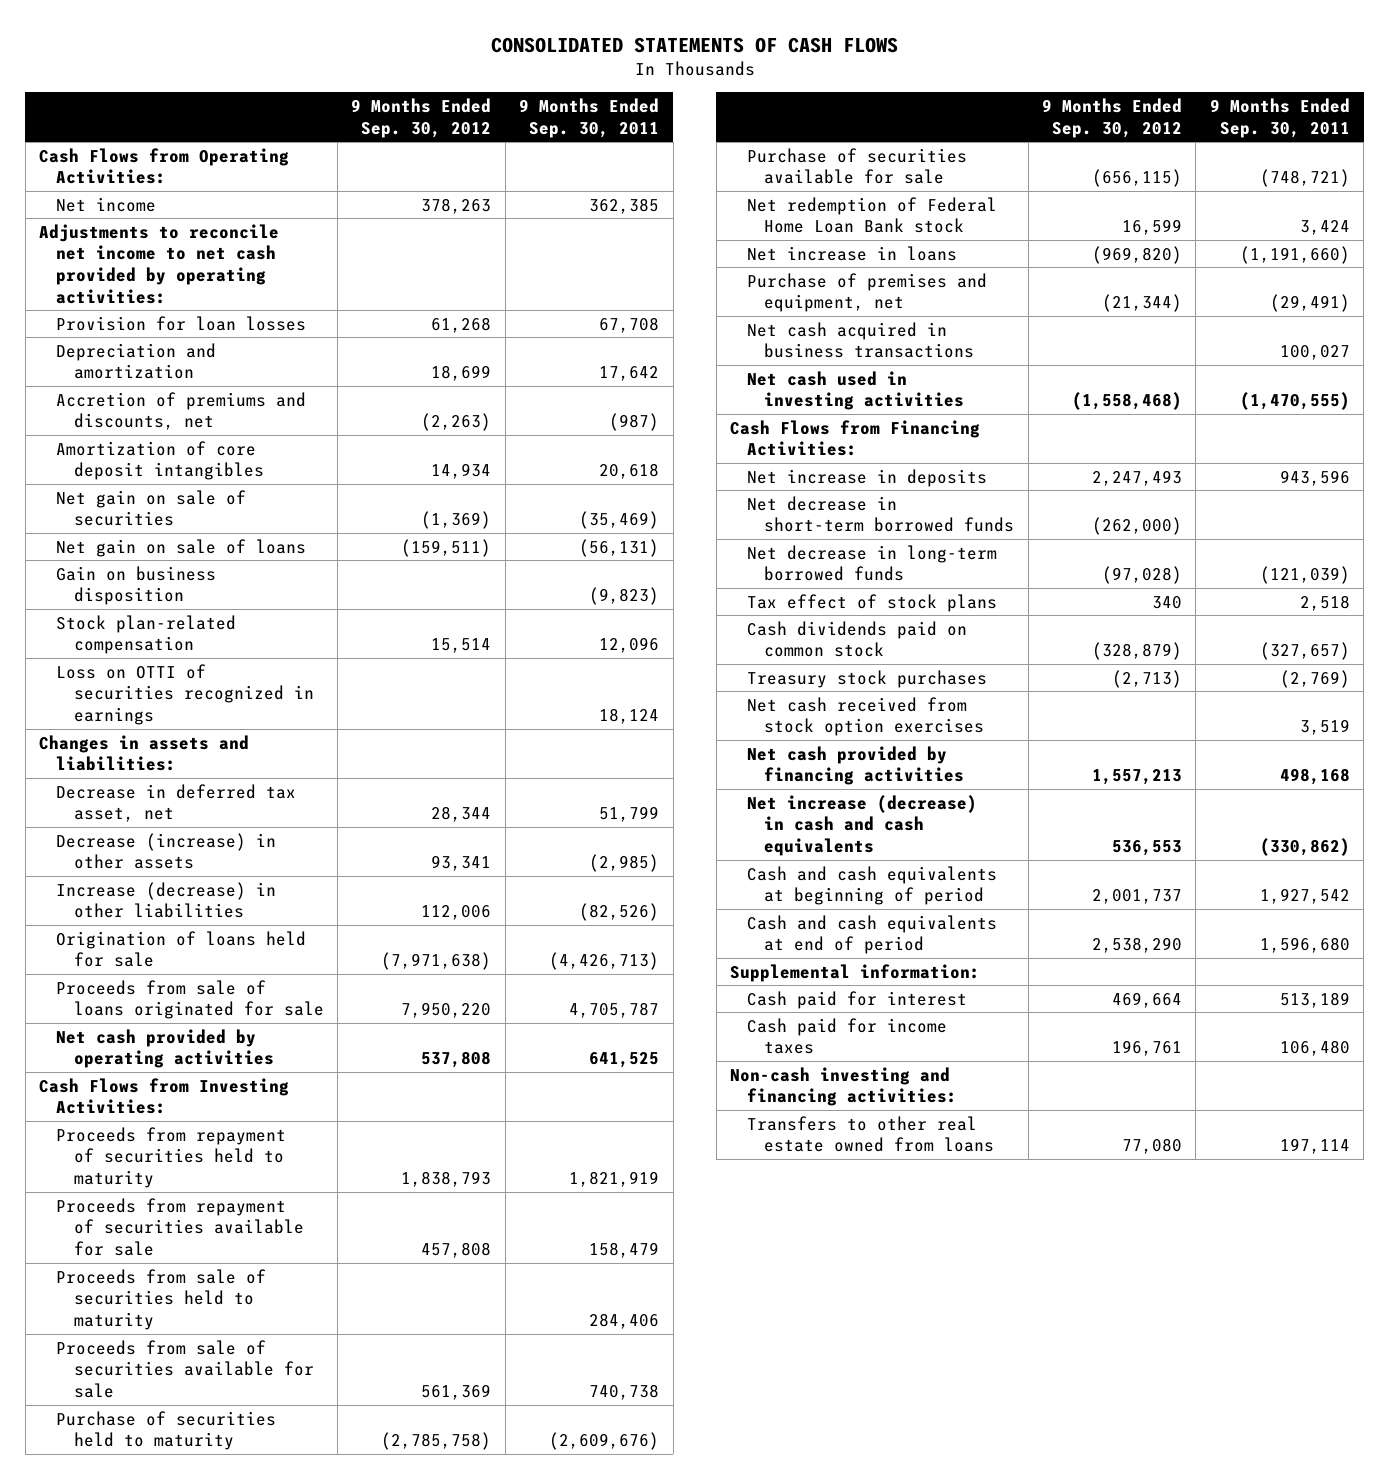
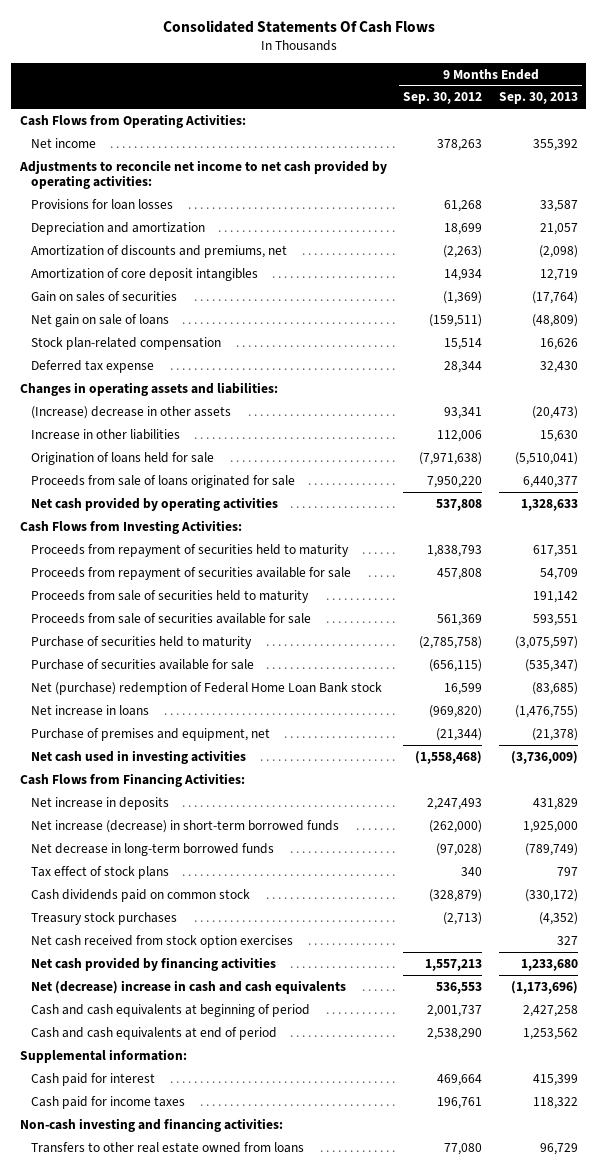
- CONSOLIDATED STATEMENTS OF CASH FLOWS
+ Consolidated Statements Of Cash Flows
- | 9 Months Ended Sep. 30, 2012 | 9 Months Ended Sep. 30, 2011
+ | 9 Months Ended Sep. 30, 2012 | 9 Months Ended Sep. 30, 2013
- Provision for loan losses | 61,268 | 67,708
+ Provisions for loan losses | 61,268 | 33,587
- Accretion of premiums and discounts, net | (2,263) | (987)
+ Amortization of discounts and premiums, net | (2,263) | (2,098)
- Net gain on sale of securities | (1,369) | (35,469)
+ Gain on sales of securities | (1,369) | (17,764)
- Gain on business disposition | | (9,823)
- Loss on OTTI of securities recognized in earnings | | 18,124
- Changes in assets and liabilities:
- Decrease in deferred tax asset, net | 28,344 | 51,799
- Decrease (increase) in other assets | 93,341 | (2,985)
- Increase (decrease) in other liabilities | 112,006 | (82,526)
+ Deferred tax expense | 28,344 | 32,430
+ Changes in operating assets and liabilities:
+ (Increase) decrease in other assets | 93,341 | (20,473)
+ Increase in other liabilities | 112,006 | 15,630
- Net redemption of Federal Home Loan Bank stock | 16,599 | 3,424
+ Net (purchase) redemption of Federal Home Loan Bank stock | 16,599 | (83,685)
- Net cash acquired in business transactions | | 100,027
- Net decrease in short-term borrowed funds | (262,000) |
+ Net increase (decrease) in short-term borrowed funds | (262,000) | 1,925,000
- Net increase (decrease) in cash and cash equivalents | 536,553 | (330,862)
+ Net (decrease) increase in cash and cash equivalents | 536,553 | (1,173,696)

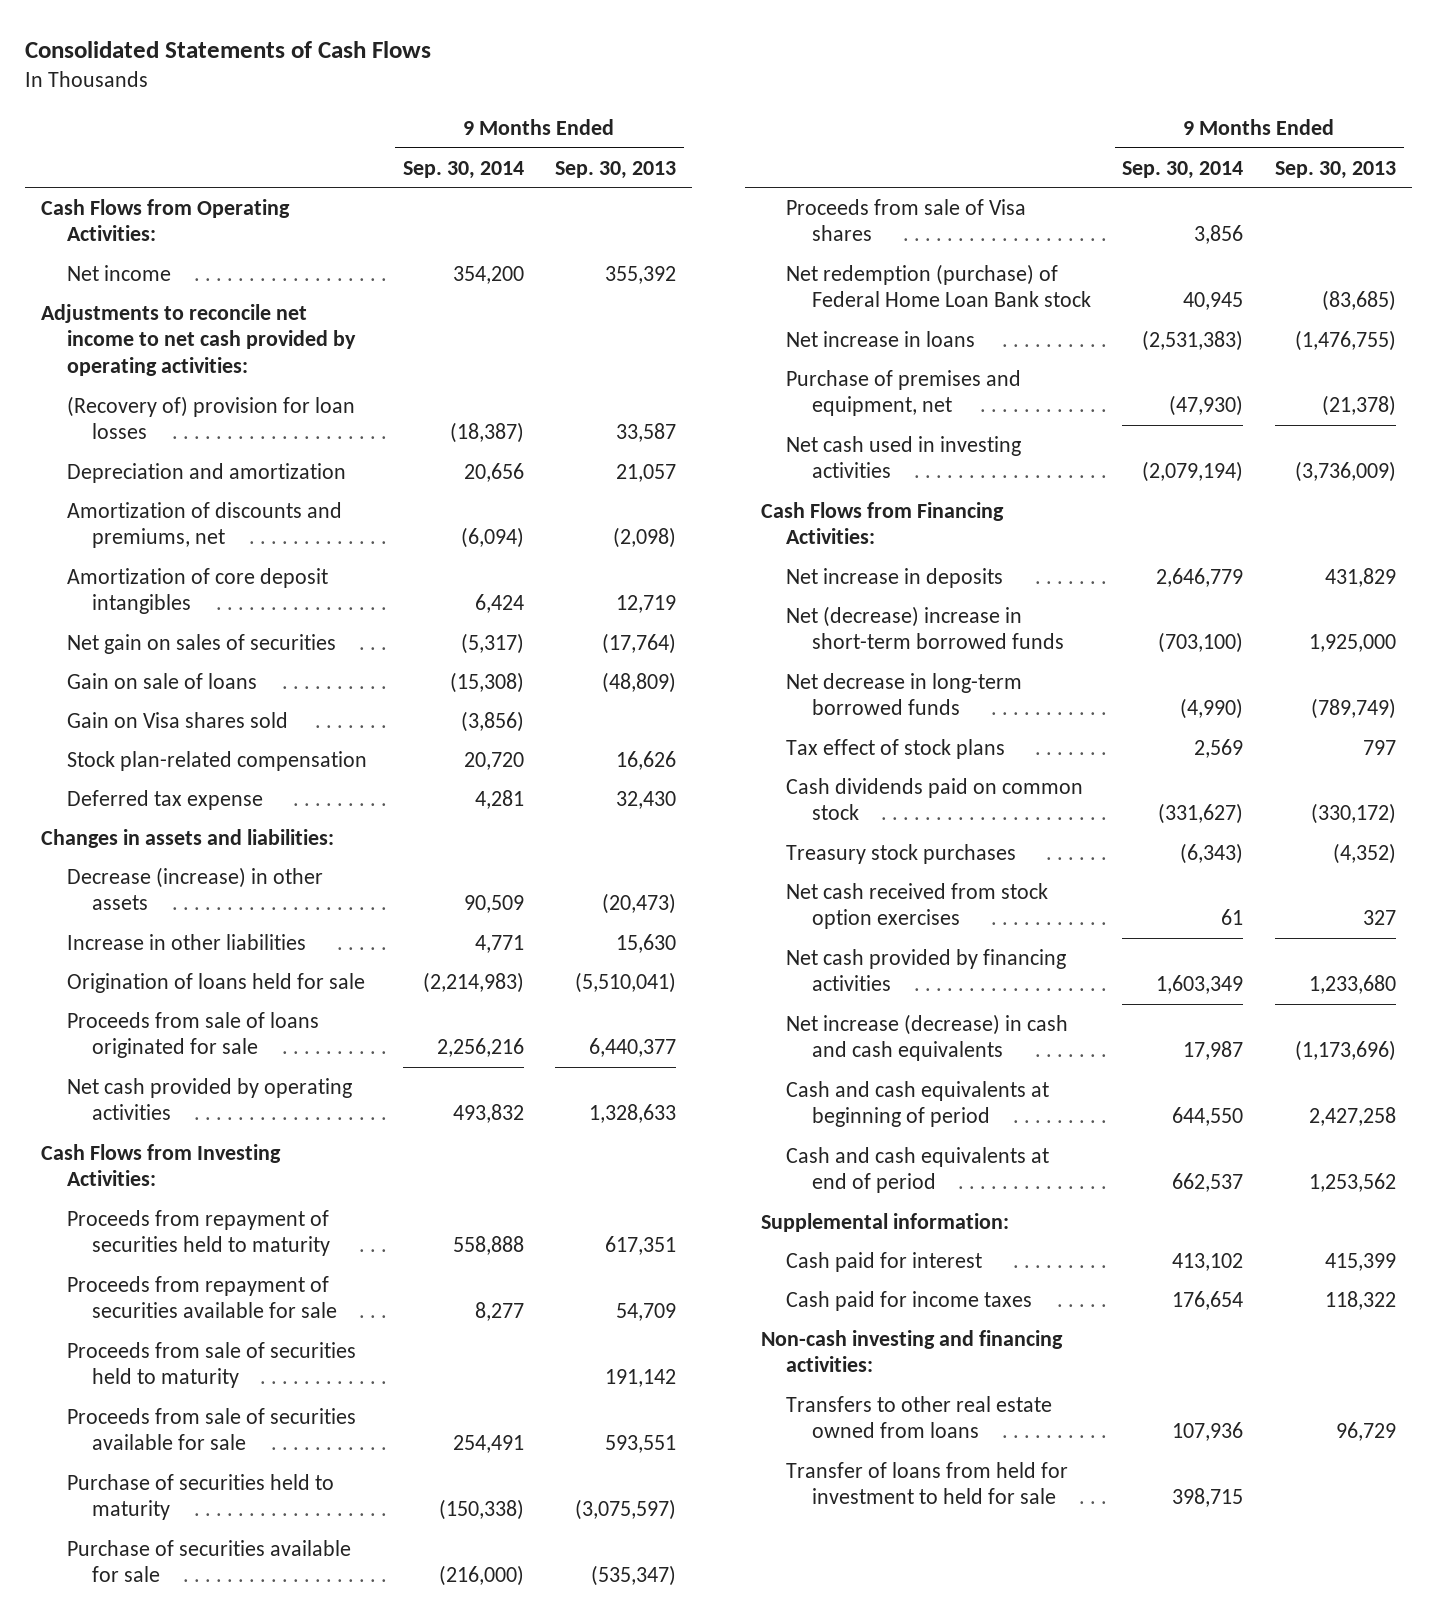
- Consolidated Statements Of Cash Flows
+ Consolidated Statements of Cash Flows
- | 9 Months Ended Sep. 30, 2012 | 9 Months Ended Sep. 30, 2013
+ | 9 Months Ended Sep. 30, 2014 | 9 Months Ended Sep. 30, 2013
- Provisions for loan losses | 61,268 | 33,587
+ (Recovery of) provision for loan losses | (18,387) | 33,587
- Gain on sales of securities | (1,369) | (17,764)
- Net gain on sale of loans | (159,511) | (48,809)
+ Net gain on sales of securities | (5,317) | (17,764)
+ Gain on sale of loans | (15,308) | (48,809)
+ Gain on Visa shares sold | (3,856) |
- Changes in operating assets and liabilities:
- (Increase) decrease in other assets | 93,341 | (20,473)
+ Changes in assets and liabilities:
+ Decrease (increase) in other assets | 90,509 | (20,473)
- Net (purchase) redemption of Federal Home Loan Bank stock | 16,599 | (83,685)
+ Proceeds from sale of Visa shares | 3,856 |
+ Net redemption (purchase) of Federal Home Loan Bank stock | 40,945 | (83,685)
- Net increase (decrease) in short-term borrowed funds | (262,000) | 1,925,000
+ Net (decrease) increase in short-term borrowed funds | (703,100) | 1,925,000
- Net (decrease) increase in cash and cash equivalents | 536,553 | (1,173,696)
+ Net increase (decrease) in cash and cash equivalents | 17,987 | (1,173,696)
+ Transfer of loans from held for investment to held for sale | 398,715 |

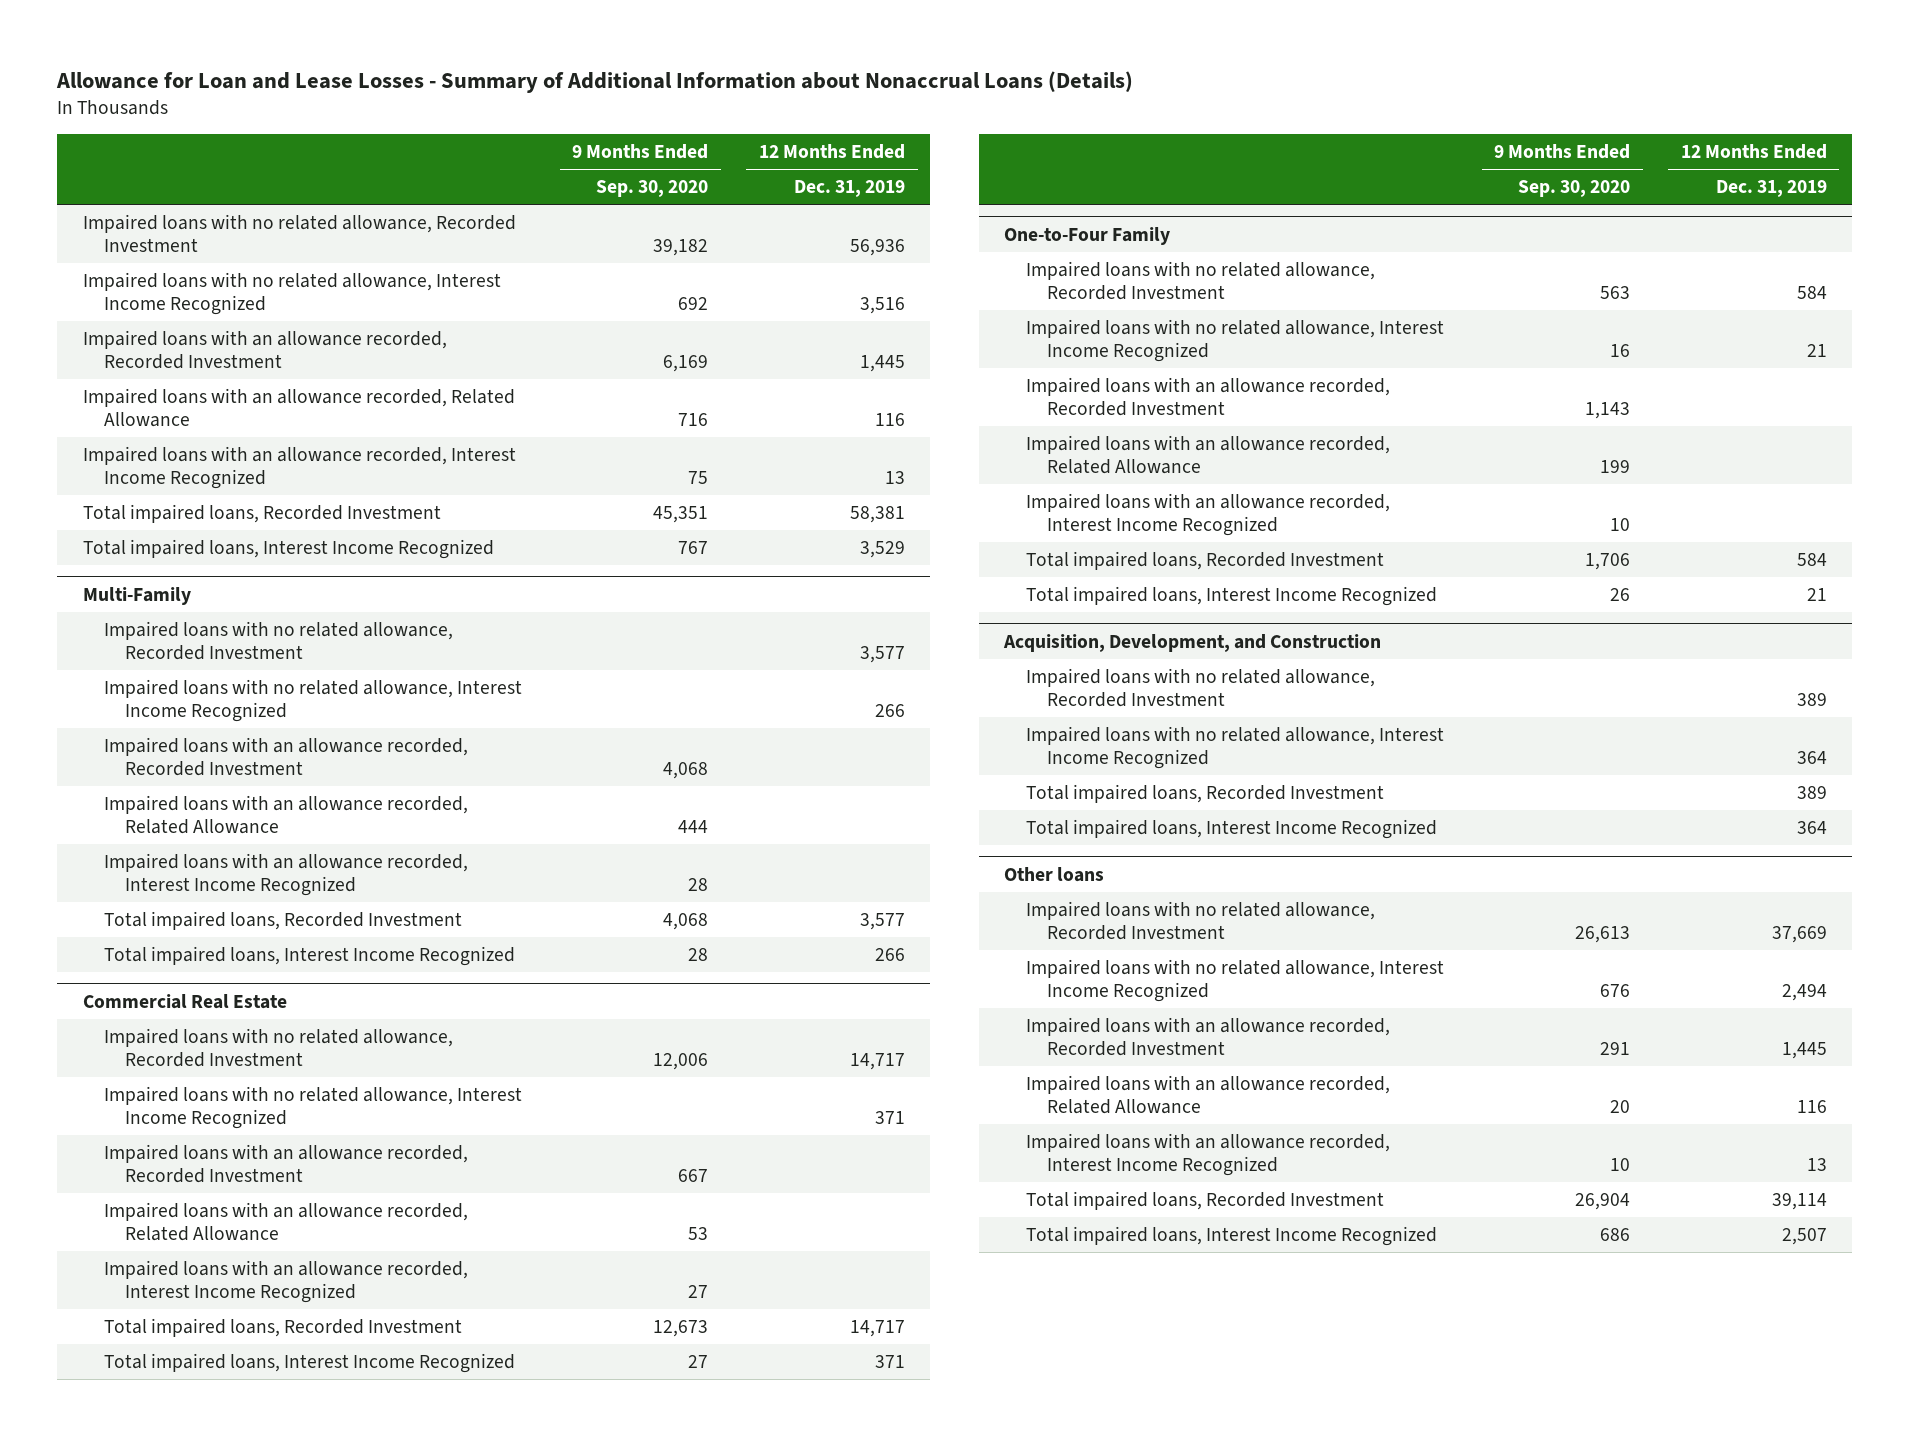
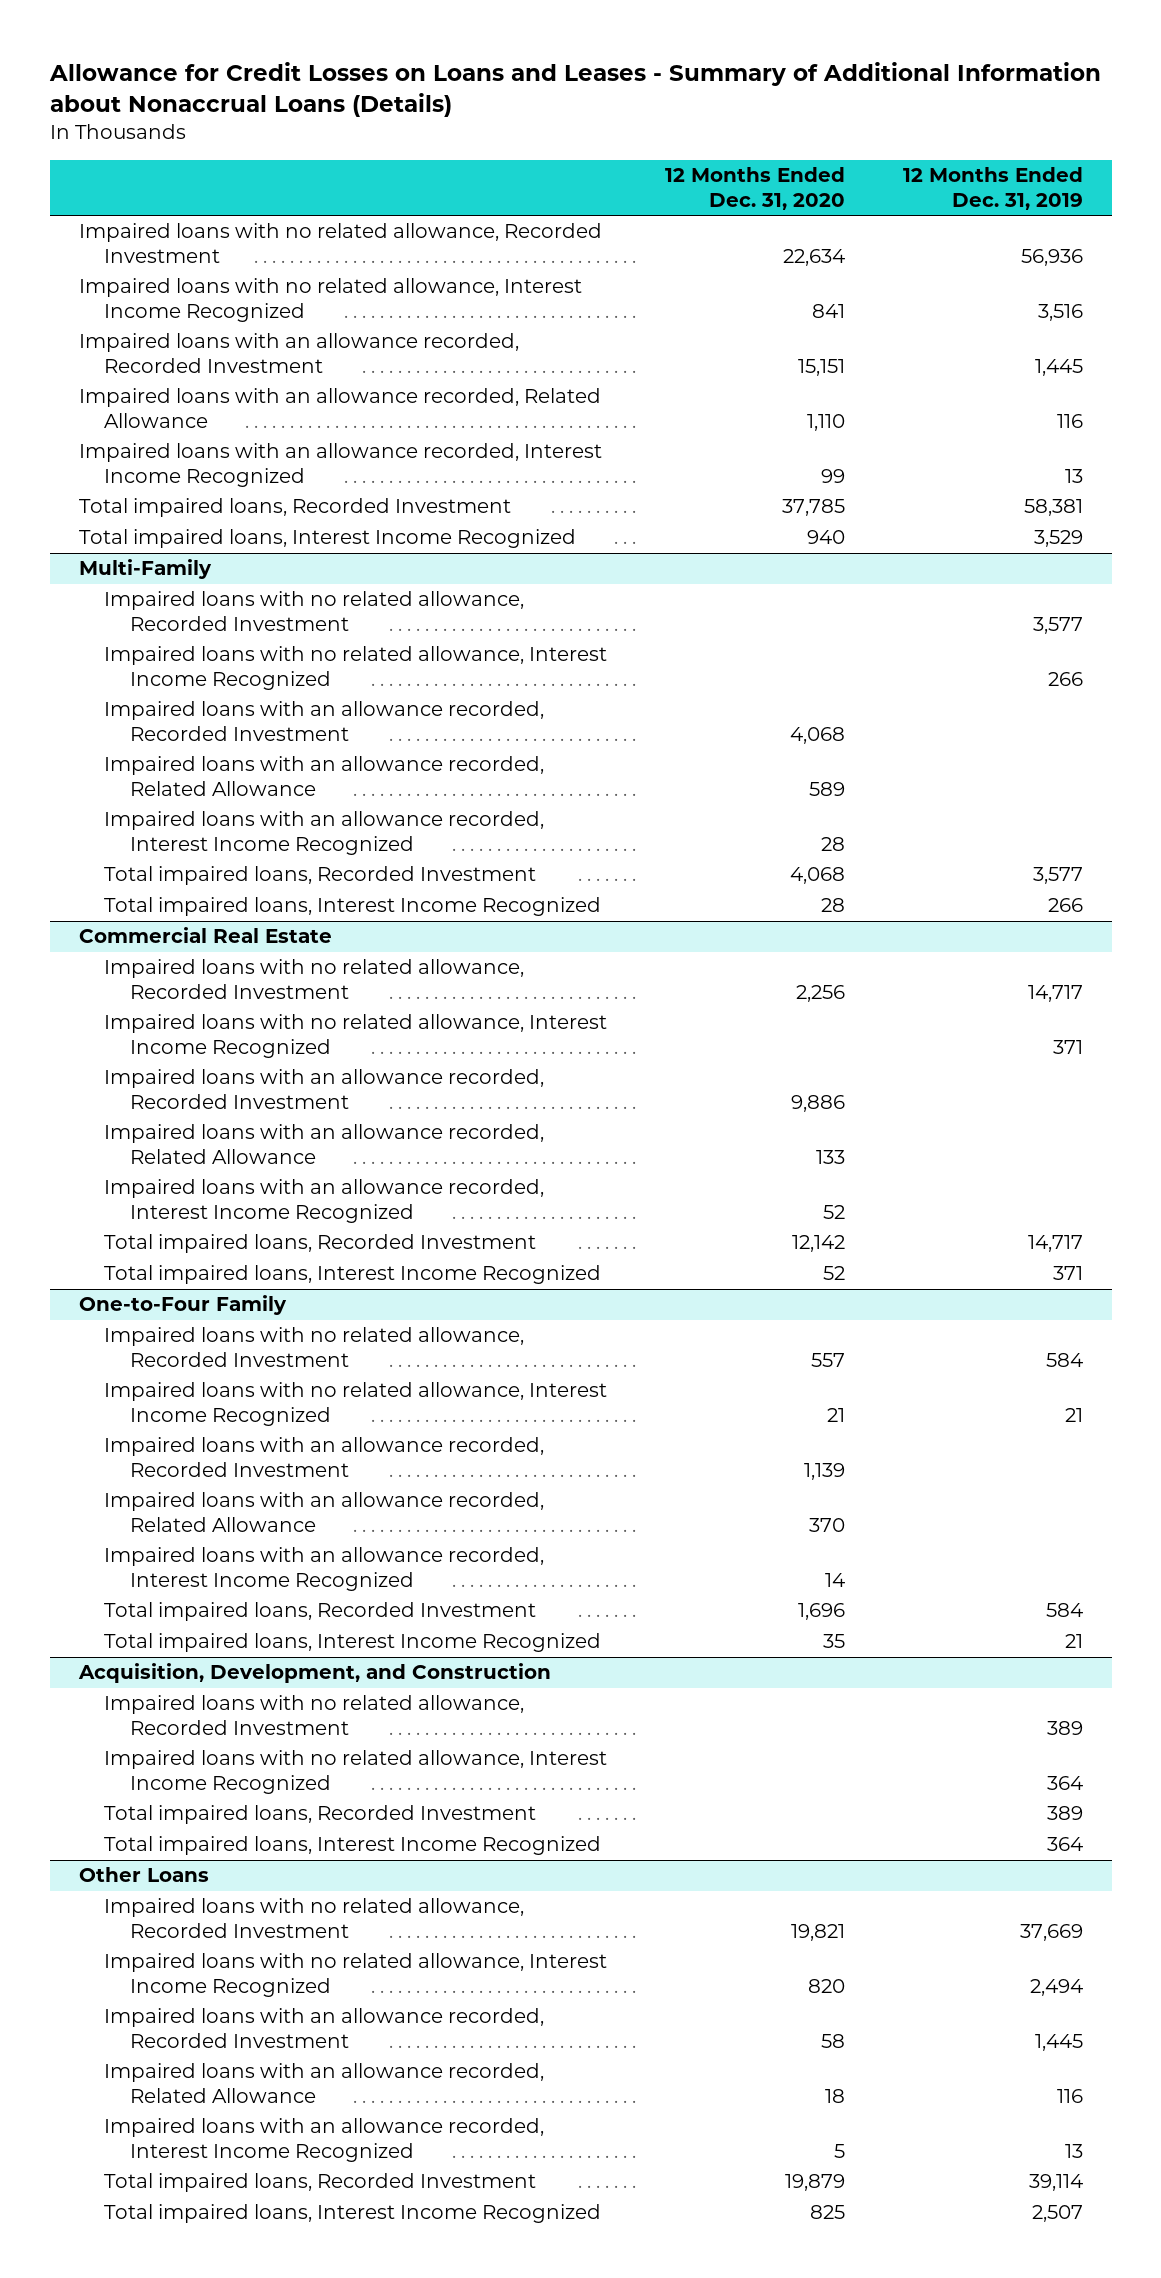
- Allowance for Loan and Lease Losses - Summary of Additional Information about Nonaccrual Loans (Details)
+ Allowance for Credit Losses on Loans and Leases - Summary of Additional Information about Nonaccrual Loans (Details)
- | 9 Months Ended Sep. 30, 2020 | 12 Months Ended Dec. 31, 2019
+ | 12 Months Ended Dec. 31, 2020 | 12 Months Ended Dec. 31, 2019
- Other loans
+ Other Loans

